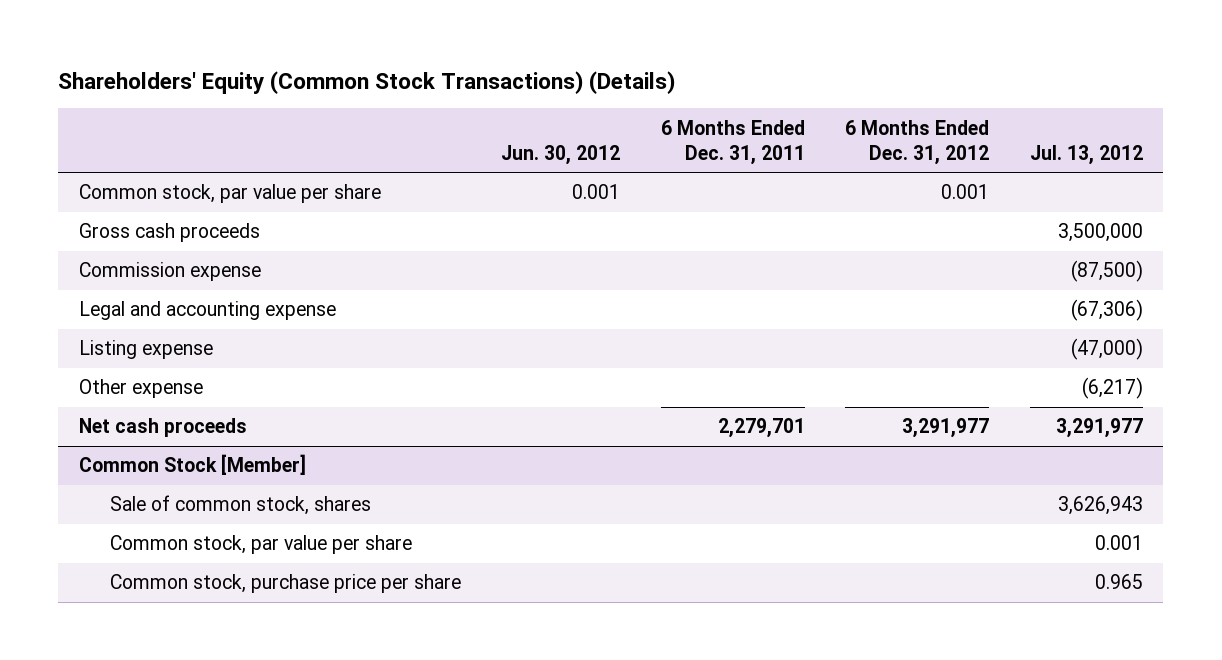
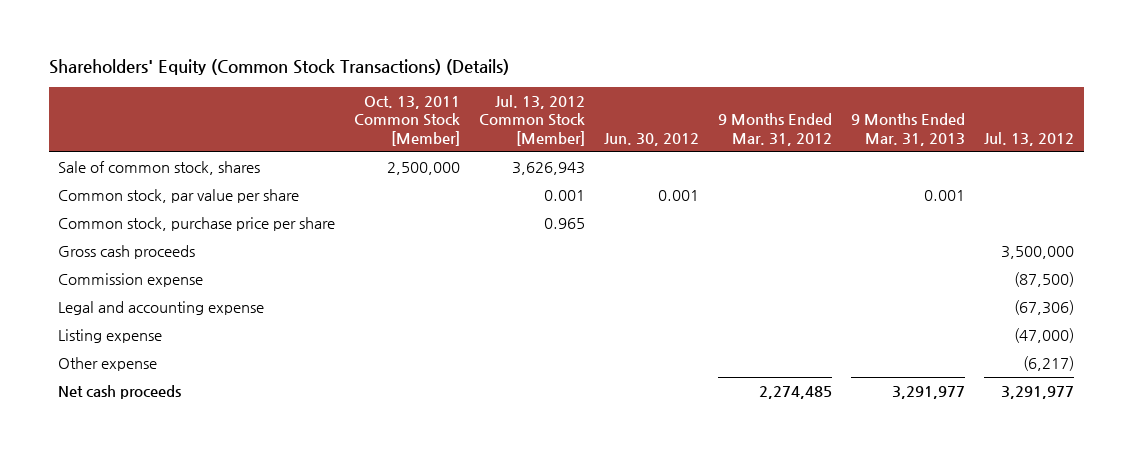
- | Jun. 30, 2012 | 6 Months Ended Dec. 31, 2011 | 6 Months Ended Dec. 31, 2012 | Jul. 13, 2012
+ | Oct. 13, 2011 Common Stock [Member] | Jul. 13, 2012 Common Stock [Member] | Jun. 30, 2012 | 9 Months Ended Mar. 31, 2012 | 9 Months Ended Mar. 31, 2013 | Jul. 13, 2012
+ Sale of common stock, shares | 2,500,000 | 3,626,943 | | | |
+ Common stock, purchase price per share | | 0.965 | | | |
- Common Stock [Member]
- Sale of common stock, shares | | | | 3,626,943
- Common stock, par value per share | | | | 0.001
- Common stock, purchase price per share | | | | 0.965

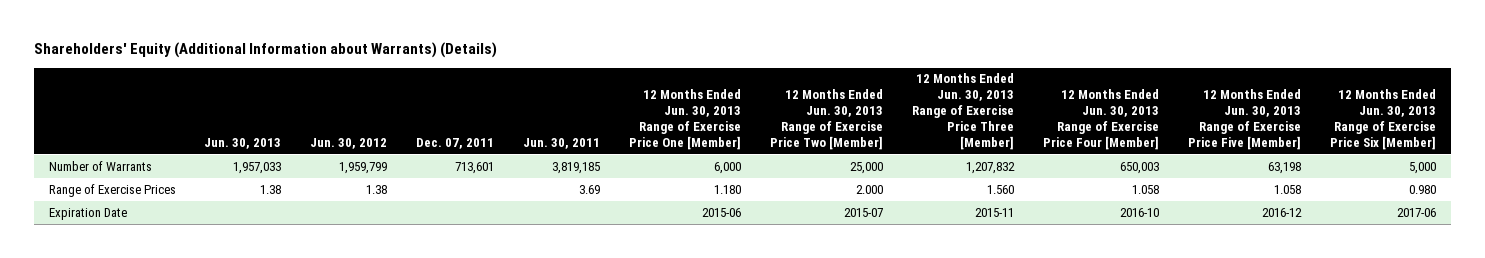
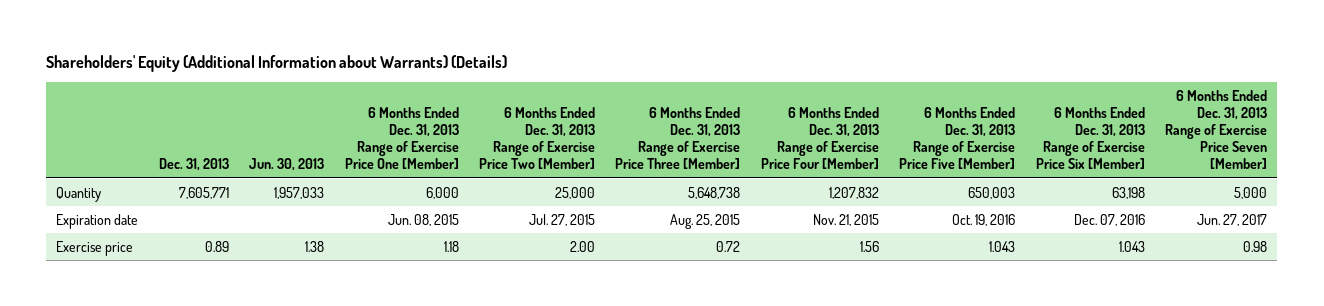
- | Jun. 30, 2013 | Jun. 30, 2012 | Dec. 07, 2011 | Jun. 30, 2011 | 12 Months Ended Jun. 30, 2013 Range of Exercise Price One [Member] | 12 Months Ended Jun. 30, 2013 Range of Exercise Price Two [Member] | 12 Months Ended Jun. 30, 2013 Range of Exercise Price Three [Member] | 12 Months Ended Jun. 30, 2013 Range of Exercise Price Four [Member] | 12 Months Ended Jun. 30, 2013 Range of Exercise Price Five [Member] | 12 Months Ended Jun. 30, 2013 Range of Exercise Price Six [Member]
+ | Dec. 31, 2013 | Jun. 30, 2013 | 6 Months Ended Dec. 31, 2013 Range of Exercise Price One [Member] | 6 Months Ended Dec. 31, 2013 Range of Exercise Price Two [Member] | 6 Months Ended Dec. 31, 2013 Range of Exercise Price Three [Member] | 6 Months Ended Dec. 31, 2013 Range of Exercise Price Four [Member] | 6 Months Ended Dec. 31, 2013 Range of Exercise Price Five [Member] | 6 Months Ended Dec. 31, 2013 Range of Exercise Price Six [Member] | 6 Months Ended Dec. 31, 2013 Range of Exercise Price Seven [Member]
- Number of Warrants | 1,957,033 | 1,959,799 | 713,601 | 3,819,185 | 6,000 | 25,000 | 1,207,832 | 650,003 | 63,198 | 5,000
- Range of Exercise Prices | 1.38 | 1.38 | | 3.69 | 1.180 | 2.000 | 1.560 | 1.058 | 1.058 | 0.980
- Expiration Date | | | | | 2015-06 | 2015-07 | 2015-11 | 2016-10 | 2016-12 | 2017-06
+ Quantity | 7,605,771 | 1,957,033 | 6,000 | 25,000 | 5,648,738 | 1,207,832 | 650,003 | 63,198 | 5,000
+ Expiration date | | | Jun. 08, 2015 | Jul. 27, 2015 | Aug. 25, 2015 | Nov. 21, 2015 | Oct. 19, 2016 | Dec. 07, 2016 | Jun. 27, 2017
+ Exercise price | 0.89 | 1.38 | 1.18 | 2.00 | 0.72 | 1.56 | 1.043 | 1.043 | 0.98

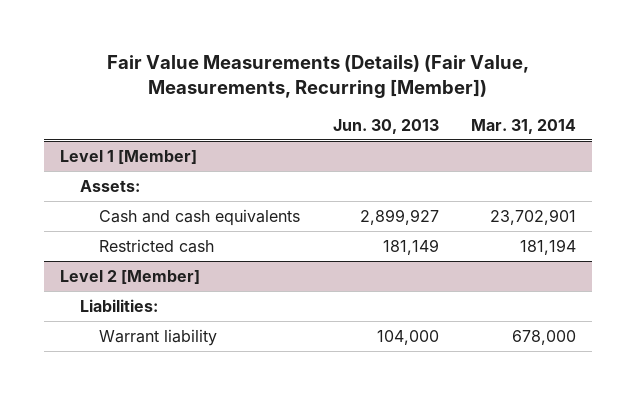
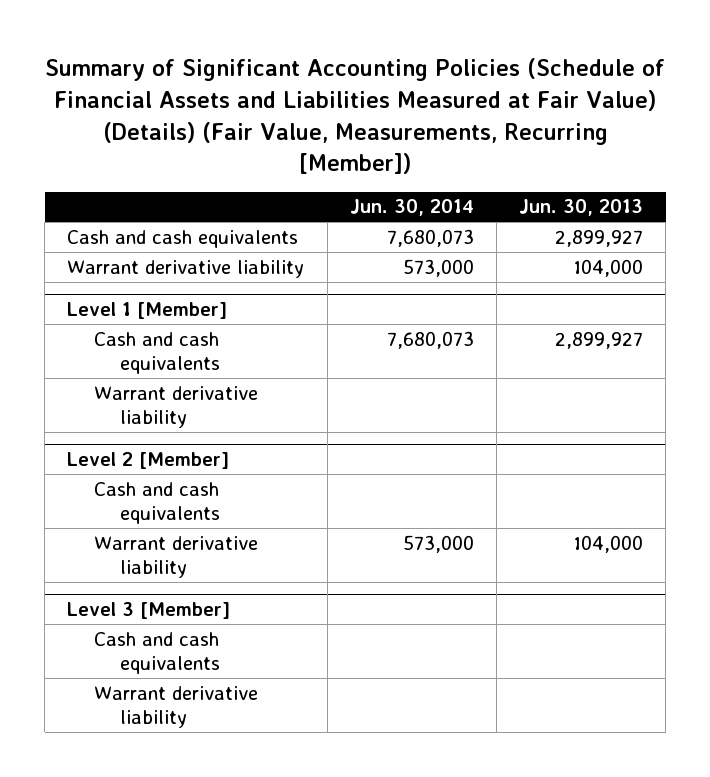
- Fair Value Measurements (Details) (Fair Value, Measurements, Recurring [Member])
+ Summary of Significant Accounting Policies (Schedule of Financial Assets and Liabilities Measured at Fair Value) (Details) (Fair Value, Measurements, Recurring [Member])
- | Jun. 30, 2013 | Mar. 31, 2014
+ | Jun. 30, 2014 | Jun. 30, 2013
+ Cash and cash equivalents | 7,680,073 | 2,899,927
+ Warrant derivative liability | 573,000 | 104,000
@ Level 1 [Member]
- Assets:
- Restricted cash | 181,149 | 181,194
+ Warrant derivative liability
@ Level 2 [Member]
- Liabilities:
- Warrant liability | 104,000 | 678,000
+ Cash and cash equivalents
+ Warrant derivative liability | 573,000 | 104,000
+ Level 3 [Member]
+ Cash and cash equivalents
+ Warrant derivative liability

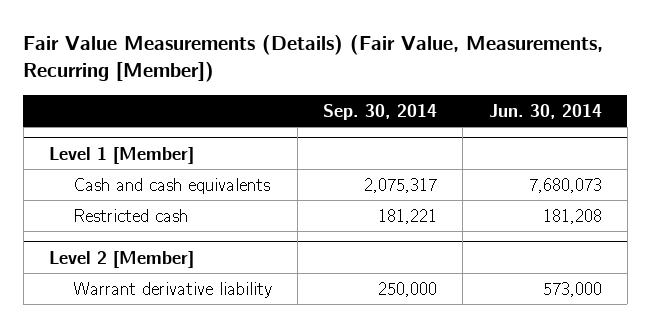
- Summary of Significant Accounting Policies (Schedule of Financial Assets and Liabilities Measured at Fair Value) (Details) (Fair Value, Measurements, Recurring [Member])
+ Fair Value Measurements (Details) (Fair Value, Measurements, Recurring [Member])
- | Jun. 30, 2014 | Jun. 30, 2013
+ | Sep. 30, 2014 | Jun. 30, 2014
- Cash and cash equivalents | 7,680,073 | 2,899,927
- Warrant derivative liability | 573,000 | 104,000
@ Level 1 [Member]
- Warrant derivative liability
+ Restricted cash | 181,221 | 181,208
@ Level 2 [Member]
- Cash and cash equivalents
- Level 3 [Member]
- Cash and cash equivalents
- Warrant derivative liability

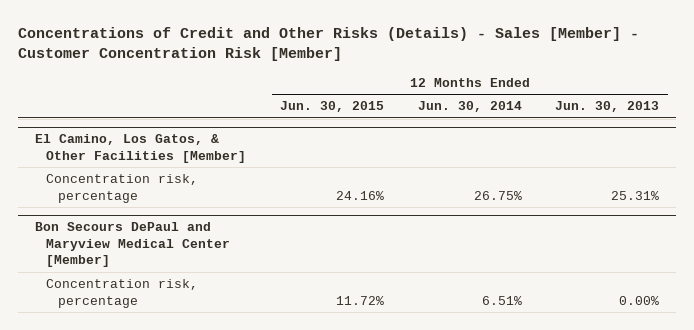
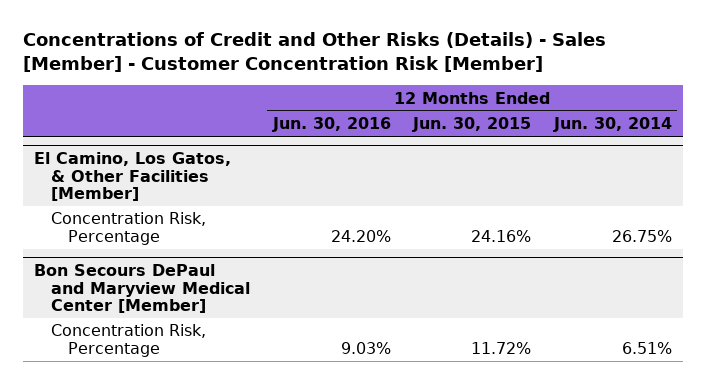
- | 12 Months Ended Jun. 30, 2015 | 12 Months Ended Jun. 30, 2014 | 12 Months Ended Jun. 30, 2013
+ | 12 Months Ended Jun. 30, 2016 | 12 Months Ended Jun. 30, 2015 | 12 Months Ended Jun. 30, 2014
@ El Camino, Los Gatos, & Other Facilities [Member]
- Concentration risk, percentage | 24.16% | 26.75% | 25.31%
+ Concentration Risk, Percentage | 24.20% | 24.16% | 26.75%
@ Bon Secours DePaul and Maryview Medical Center [Member]
- Concentration risk, percentage | 11.72% | 6.51% | 0.00%
+ Concentration Risk, Percentage | 9.03% | 11.72% | 6.51%

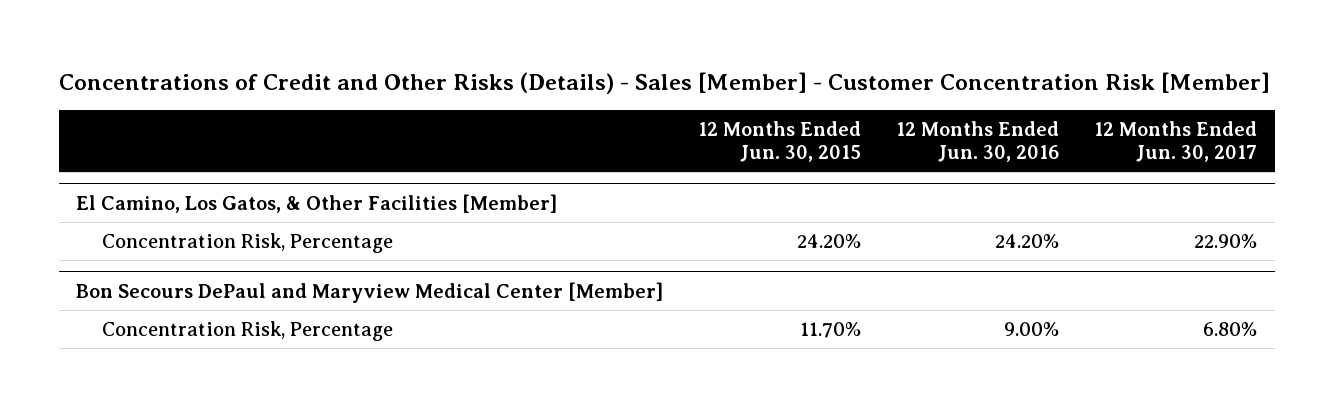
- | 12 Months Ended Jun. 30, 2016 | 12 Months Ended Jun. 30, 2015 | 12 Months Ended Jun. 30, 2014
+ | 12 Months Ended Jun. 30, 2015 | 12 Months Ended Jun. 30, 2016 | 12 Months Ended Jun. 30, 2017
@ El Camino, Los Gatos, & Other Facilities [Member]
- Concentration Risk, Percentage | 24.20% | 24.16% | 26.75%
+ Concentration Risk, Percentage | 24.20% | 24.20% | 22.90%
@ Bon Secours DePaul and Maryview Medical Center [Member]
- Concentration Risk, Percentage | 9.03% | 11.72% | 6.51%
+ Concentration Risk, Percentage | 11.70% | 9.00% | 6.80%

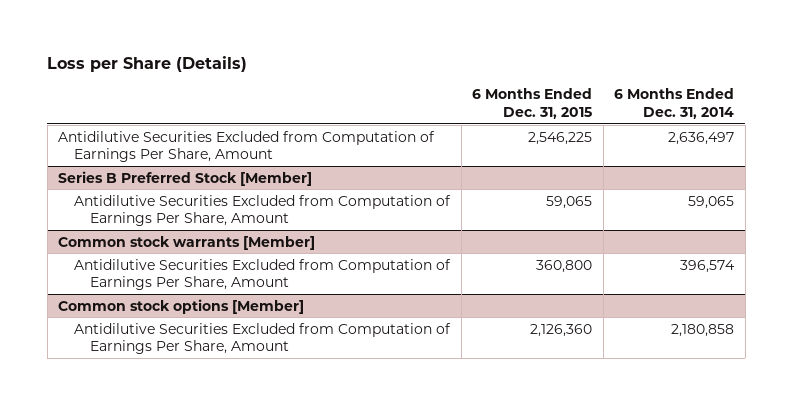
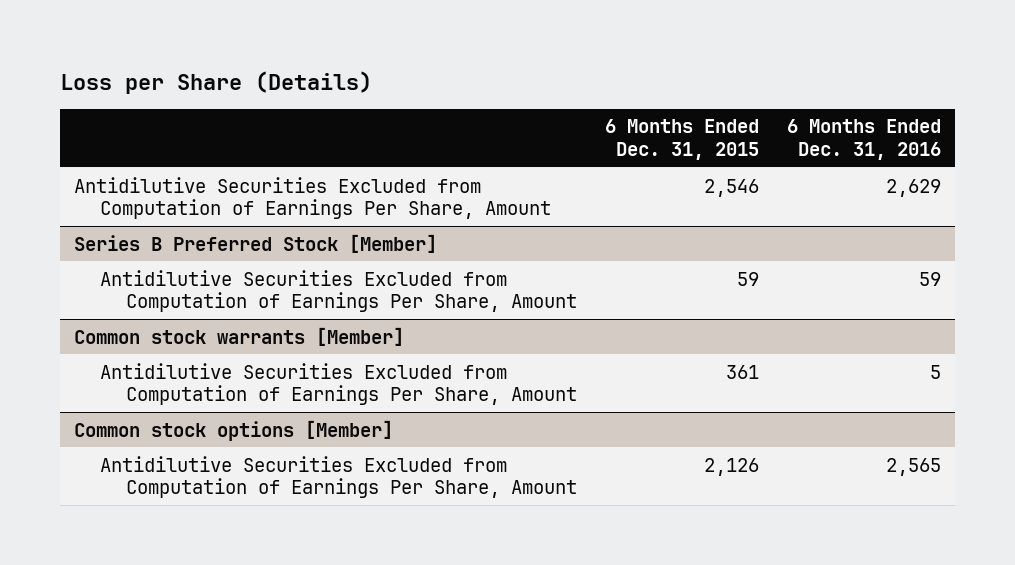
- | 6 Months Ended Dec. 31, 2015 | 6 Months Ended Dec. 31, 2014
+ | 6 Months Ended Dec. 31, 2015 | 6 Months Ended Dec. 31, 2016
- Antidilutive Securities Excluded from Computation of Earnings Per Share, Amount | 2,546,225 | 2,636,497
+ Antidilutive Securities Excluded from Computation of Earnings Per Share, Amount | 2,546 | 2,629
@ Series B Preferred Stock [Member]
- Antidilutive Securities Excluded from Computation of Earnings Per Share, Amount | 59,065 | 59,065
+ Antidilutive Securities Excluded from Computation of Earnings Per Share, Amount | 59 | 59
@ Common stock warrants [Member]
- Antidilutive Securities Excluded from Computation of Earnings Per Share, Amount | 360,800 | 396,574
+ Antidilutive Securities Excluded from Computation of Earnings Per Share, Amount | 361 | 5
@ Common stock options [Member]
- Antidilutive Securities Excluded from Computation of Earnings Per Share, Amount | 2,126,360 | 2,180,858
+ Antidilutive Securities Excluded from Computation of Earnings Per Share, Amount | 2,126 | 2,565

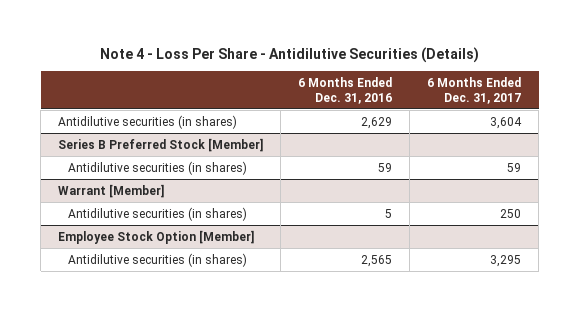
- Loss per Share (Details)
+ Note 4 - Loss Per Share - Antidilutive Securities (Details)
- | 6 Months Ended Dec. 31, 2015 | 6 Months Ended Dec. 31, 2016
+ | 6 Months Ended Dec. 31, 2016 | 6 Months Ended Dec. 31, 2017
- Antidilutive Securities Excluded from Computation of Earnings Per Share, Amount | 2,546 | 2,629
+ Antidilutive securities (in shares) | 2,629 | 3,604
@ Series B Preferred Stock [Member]
- Antidilutive Securities Excluded from Computation of Earnings Per Share, Amount | 59 | 59
- Common stock warrants [Member]
- Antidilutive Securities Excluded from Computation of Earnings Per Share, Amount | 361 | 5
- Common stock options [Member]
- Antidilutive Securities Excluded from Computation of Earnings Per Share, Amount | 2,126 | 2,565
@ Series B Preferred Stock [Member]
+ Antidilutive securities (in shares) | 59 | 59
+ Warrant [Member]
+ Antidilutive securities (in shares) | 5 | 250
+ Employee Stock Option [Member]
+ Antidilutive securities (in shares) | 2,565 | 3,295

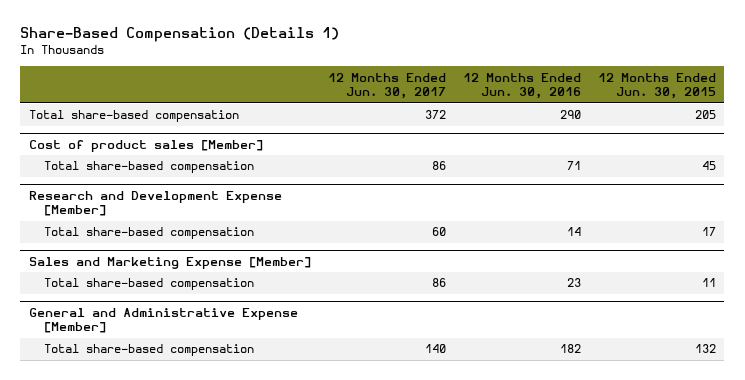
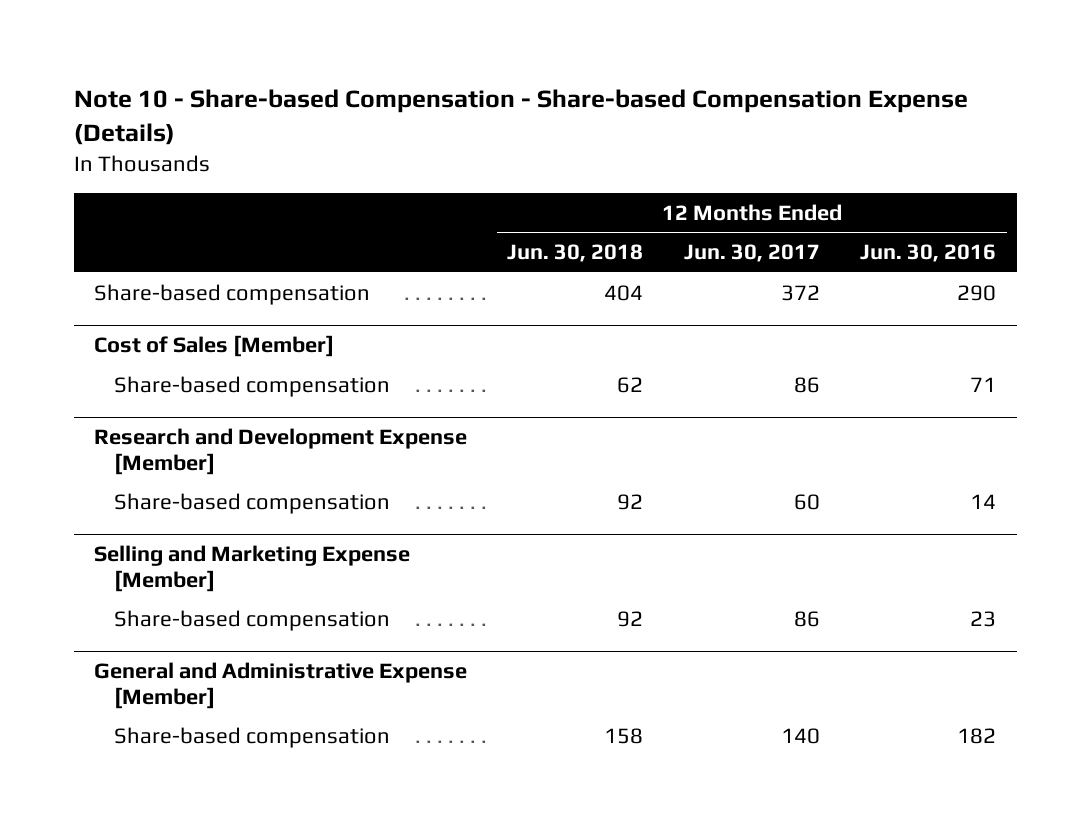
- Share-Based Compensation (Details 1)
+ Note 10 - Share-based Compensation - Share-based Compensation Expense (Details)
- | 12 Months Ended Jun. 30, 2017 | 12 Months Ended Jun. 30, 2016 | 12 Months Ended Jun. 30, 2015
+ | 12 Months Ended Jun. 30, 2018 | 12 Months Ended Jun. 30, 2017 | 12 Months Ended Jun. 30, 2016
- Total share-based compensation | 372 | 290 | 205
- Cost of product sales [Member]
- Total share-based compensation | 86 | 71 | 45
+ Share-based compensation | 404 | 372 | 290
+ Cost of Sales [Member]
+ Share-based compensation | 62 | 86 | 71
@ Research and Development Expense [Member]
- Total share-based compensation | 60 | 14 | 17
- Sales and Marketing Expense [Member]
- Total share-based compensation | 86 | 23 | 11
@ Research and Development Expense [Member]
+ Share-based compensation | 92 | 60 | 14
+ Selling and Marketing Expense [Member]
+ Share-based compensation | 92 | 86 | 23
@ General and Administrative Expense [Member]
- Total share-based compensation | 140 | 182 | 132
+ Share-based compensation | 158 | 140 | 182

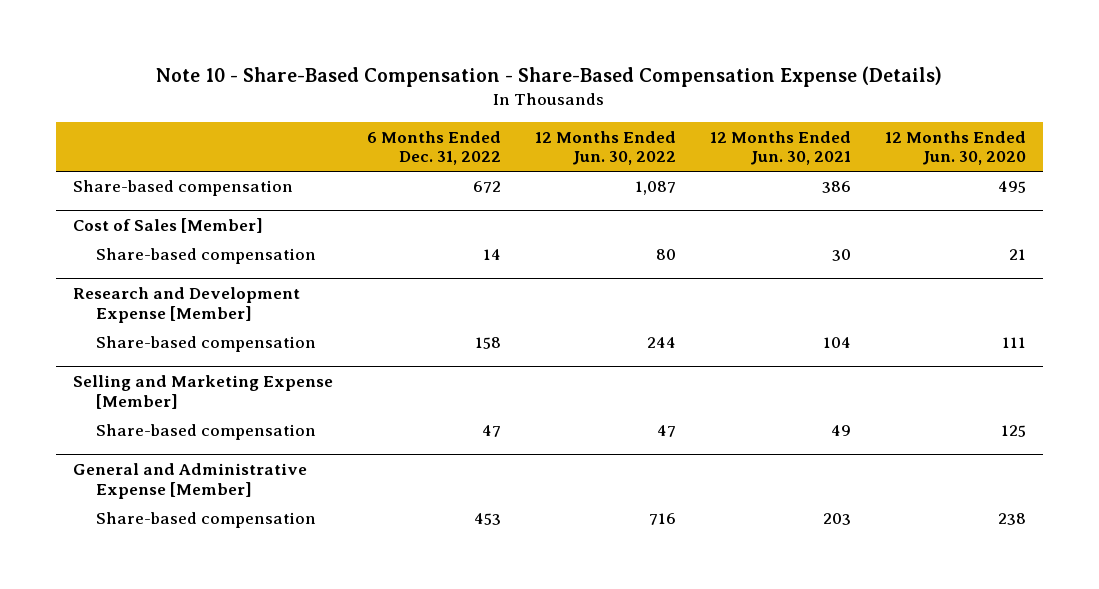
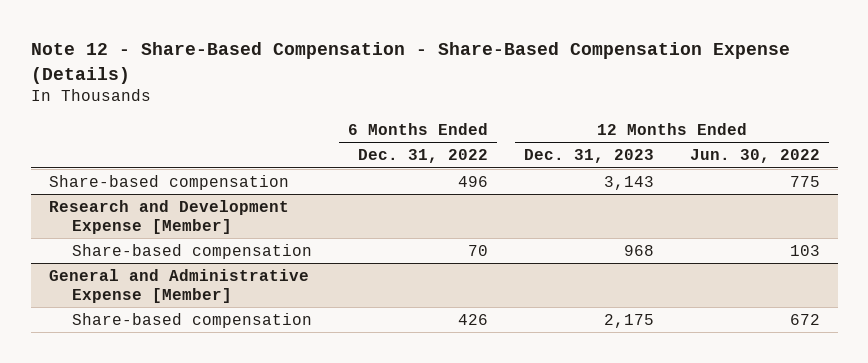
- Note 10 - Share-Based Compensation - Share-Based Compensation Expense (Details)
+ Note 12 - Share-Based Compensation - Share-Based Compensation Expense (Details)
- | 6 Months Ended Dec. 31, 2022 | 12 Months Ended Jun. 30, 2022 | 12 Months Ended Jun. 30, 2021 | 12 Months Ended Jun. 30, 2020
+ | 6 Months Ended Dec. 31, 2022 | 12 Months Ended Dec. 31, 2023 | 12 Months Ended Jun. 30, 2022
- Share-based compensation | 672 | 1,087 | 386 | 495
- Cost of Sales [Member]
- Share-based compensation | 14 | 80 | 30 | 21
+ Share-based compensation | 496 | 3,143 | 775
@ Research and Development Expense [Member]
- Share-based compensation | 158 | 244 | 104 | 111
- Selling and Marketing Expense [Member]
- Share-based compensation | 47 | 47 | 49 | 125
@ Research and Development Expense [Member]
+ Share-based compensation | 70 | 968 | 103
@ General and Administrative Expense [Member]
- Share-based compensation | 453 | 716 | 203 | 238
+ Share-based compensation | 426 | 2,175 | 672

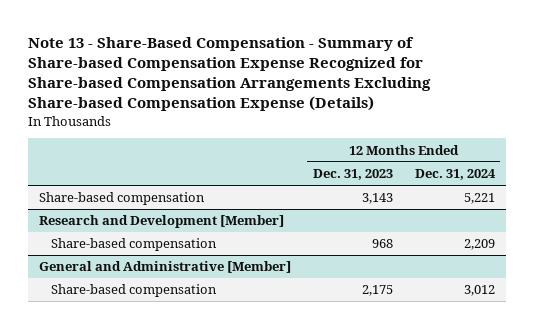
- Note 12 - Share-Based Compensation - Share-Based Compensation Expense (Details)
+ Note 13 - Share-Based Compensation - Summary of Share-based Compensation Expense Recognized for Share-based Compensation Arrangements Excluding Share-based Compensation Expense (Details)
- | 6 Months Ended Dec. 31, 2022 | 12 Months Ended Dec. 31, 2023 | 12 Months Ended Jun. 30, 2022
+ | 12 Months Ended Dec. 31, 2023 | 12 Months Ended Dec. 31, 2024
- Research and Development Expense [Member]
+ Research and Development [Member]
- General and Administrative Expense [Member]
+ General and Administrative [Member]

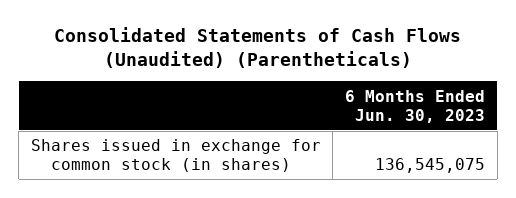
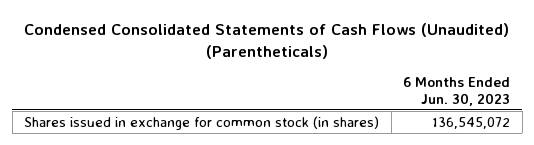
- Consolidated Statements of Cash Flows (Unaudited) (Parentheticals)
+ Condensed Consolidated Statements of Cash Flows (Unaudited) (Parentheticals)
- Shares issued in exchange for common stock (in shares) | 136,545,075
+ Shares issued in exchange for common stock (in shares) | 136,545,072

